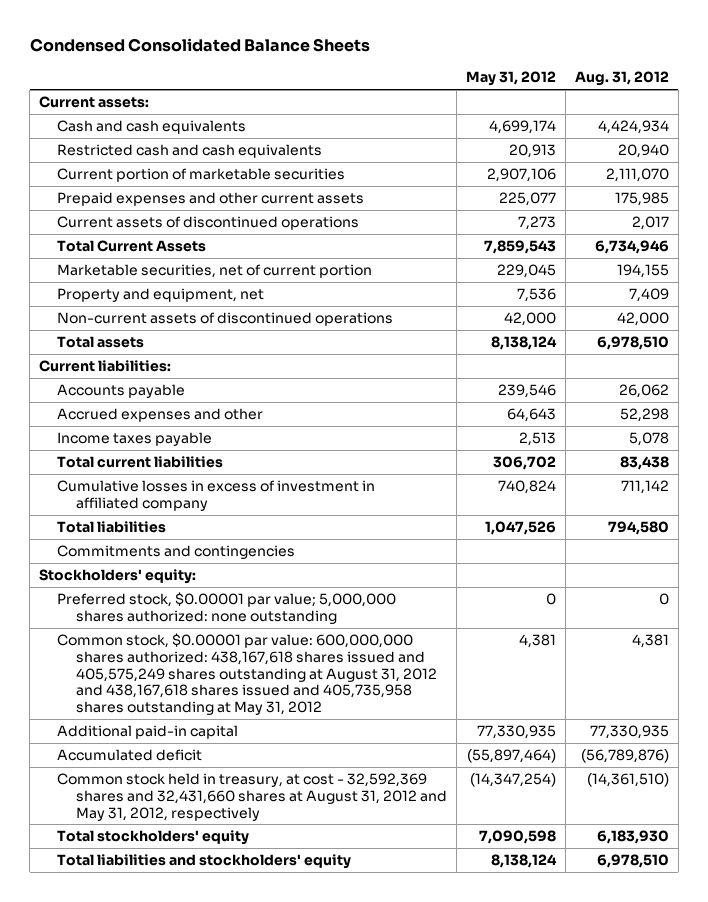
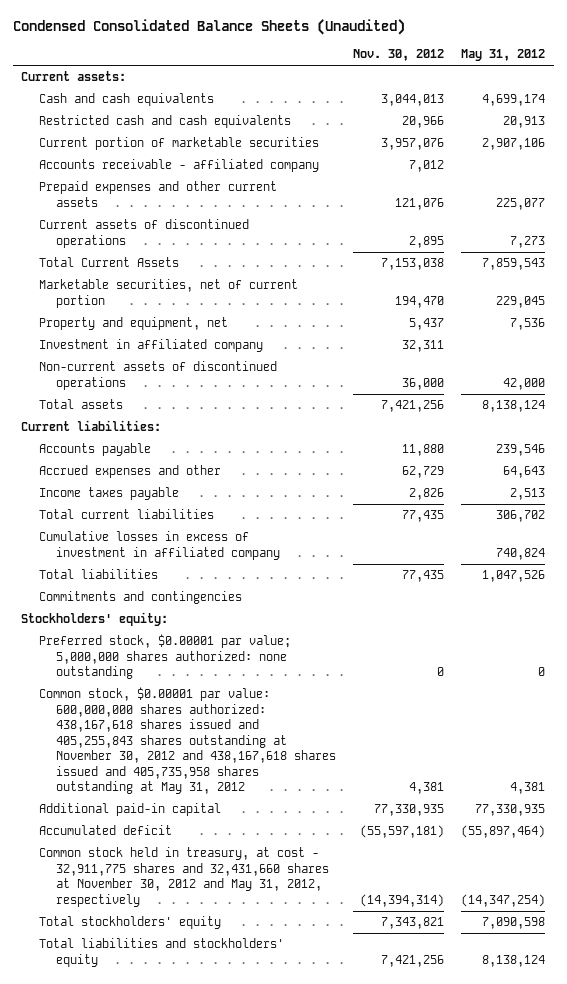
- Condensed Consolidated Balance Sheets
+ Condensed Consolidated Balance Sheets (Unaudited)
- | May 31, 2012 | Aug. 31, 2012
+ | Nov. 30, 2012 | May 31, 2012
+ Accounts receivable - affiliated company | 7,012 |
+ Investment in affiliated company | 32,311 |
- Common stock, $0.00001 par value: 600,000,000 shares authorized: 438,167,618 shares issued and 405,575,249 shares outstanding at August 31, 2012 and 438,167,618 shares issued and 405,735,958 shares outstanding at May 31, 2012 | 4,381 | 4,381
+ Common stock, $0.00001 par value: 600,000,000 shares authorized: 438,167,618 shares issued and 405,255,843 shares outstanding at November 30, 2012 and 438,167,618 shares issued and 405,735,958 shares outstanding at May 31, 2012 | 4,381 | 4,381
- Common stock held in treasury, at cost - 32,592,369 shares and 32,431,660 shares at August 31, 2012 and May 31, 2012, respectively | (14,347,254) | (14,361,510)
+ Common stock held in treasury, at cost - 32,911,775 shares and 32,431,660 shares at November 30, 2012 and May 31, 2012, respectively | (14,394,314) | (14,347,254)

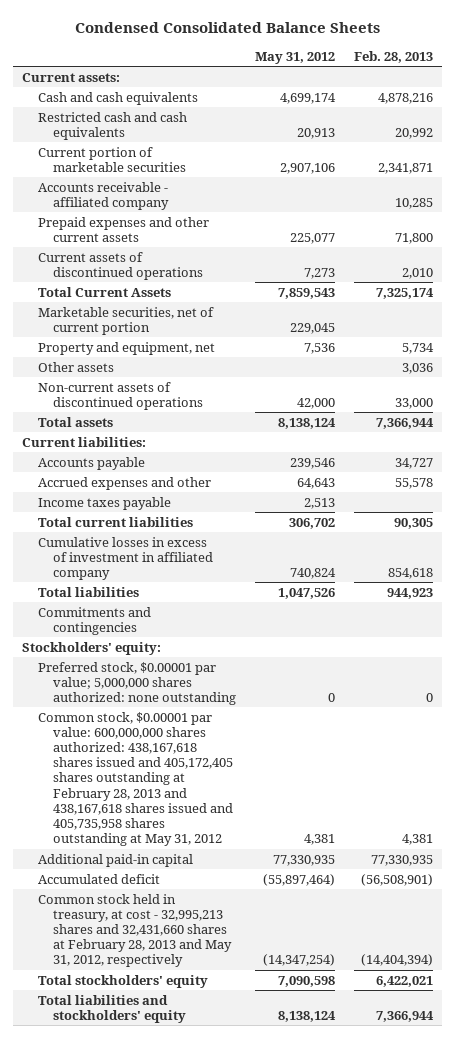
- Condensed Consolidated Balance Sheets (Unaudited)
+ Condensed Consolidated Balance Sheets
- | Nov. 30, 2012 | May 31, 2012
+ | May 31, 2012 | Feb. 28, 2013
- Investment in affiliated company | 32,311 |
+ Other assets | | 3,036
- Common stock, $0.00001 par value: 600,000,000 shares authorized: 438,167,618 shares issued and 405,255,843 shares outstanding at November 30, 2012 and 438,167,618 shares issued and 405,735,958 shares outstanding at May 31, 2012 | 4,381 | 4,381
+ Common stock, $0.00001 par value: 600,000,000 shares authorized: 438,167,618 shares issued and 405,172,405 shares outstanding at February 28, 2013 and 438,167,618 shares issued and 405,735,958 shares outstanding at May 31, 2012 | 4,381 | 4,381
- Common stock held in treasury, at cost - 32,911,775 shares and 32,431,660 shares at November 30, 2012 and May 31, 2012, respectively | (14,394,314) | (14,347,254)
+ Common stock held in treasury, at cost - 32,995,213 shares and 32,431,660 shares at February 28, 2013 and May 31, 2012, respectively | (14,347,254) | (14,404,394)

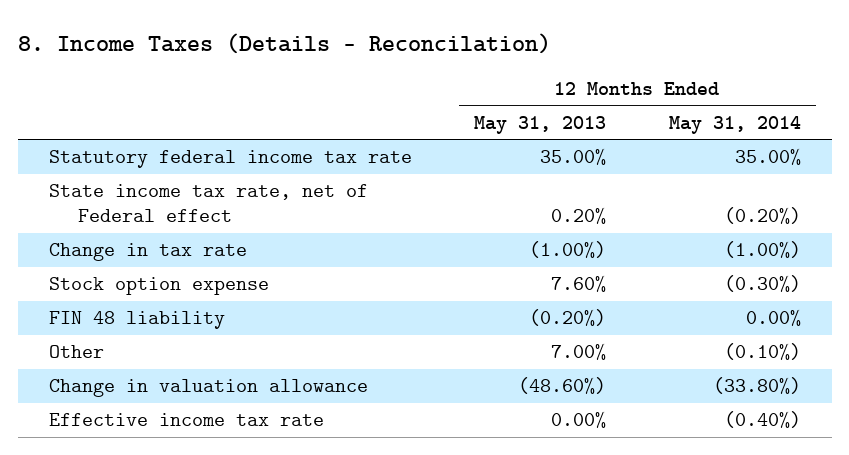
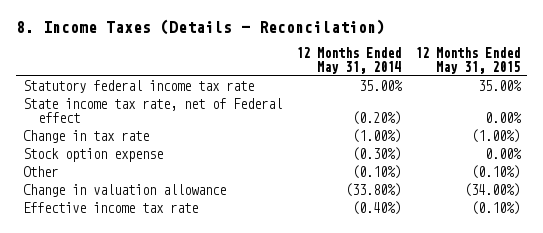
- | 12 Months Ended May 31, 2013 | 12 Months Ended May 31, 2014
+ | 12 Months Ended May 31, 2014 | 12 Months Ended May 31, 2015
- FIN 48 liability | (0.20%) | 0.00%

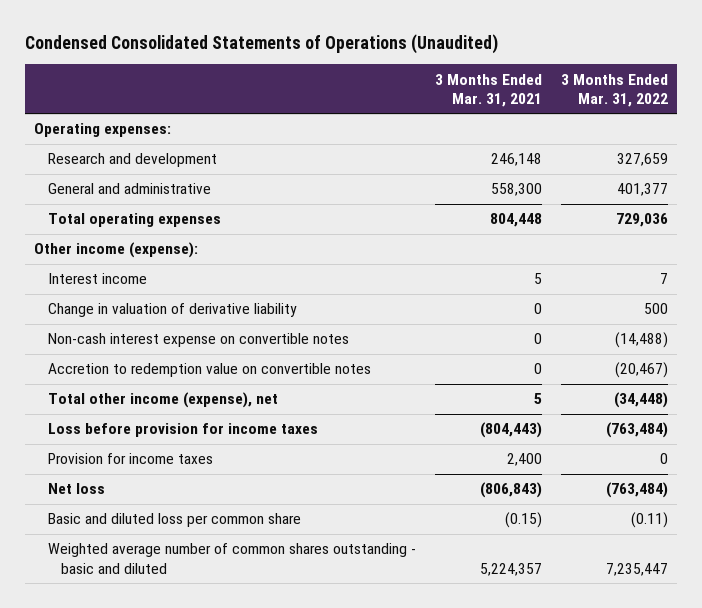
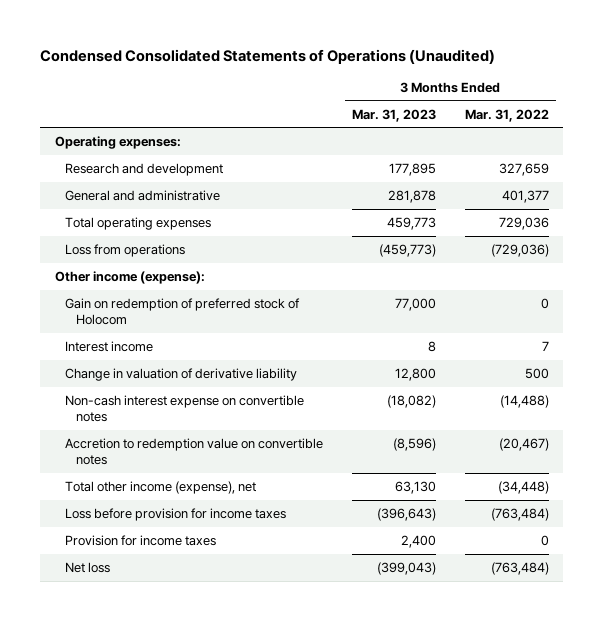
- | 3 Months Ended Mar. 31, 2021 | 3 Months Ended Mar. 31, 2022
+ | 3 Months Ended Mar. 31, 2023 | 3 Months Ended Mar. 31, 2022
+ Loss from operations | (459,773) | (729,036)
+ Gain on redemption of preferred stock of Holocom | 77,000 | 0
- Basic and diluted loss per common share | (0.15) | (0.11)
- Weighted average number of common shares outstanding - basic and diluted | 5,224,357 | 7,235,447

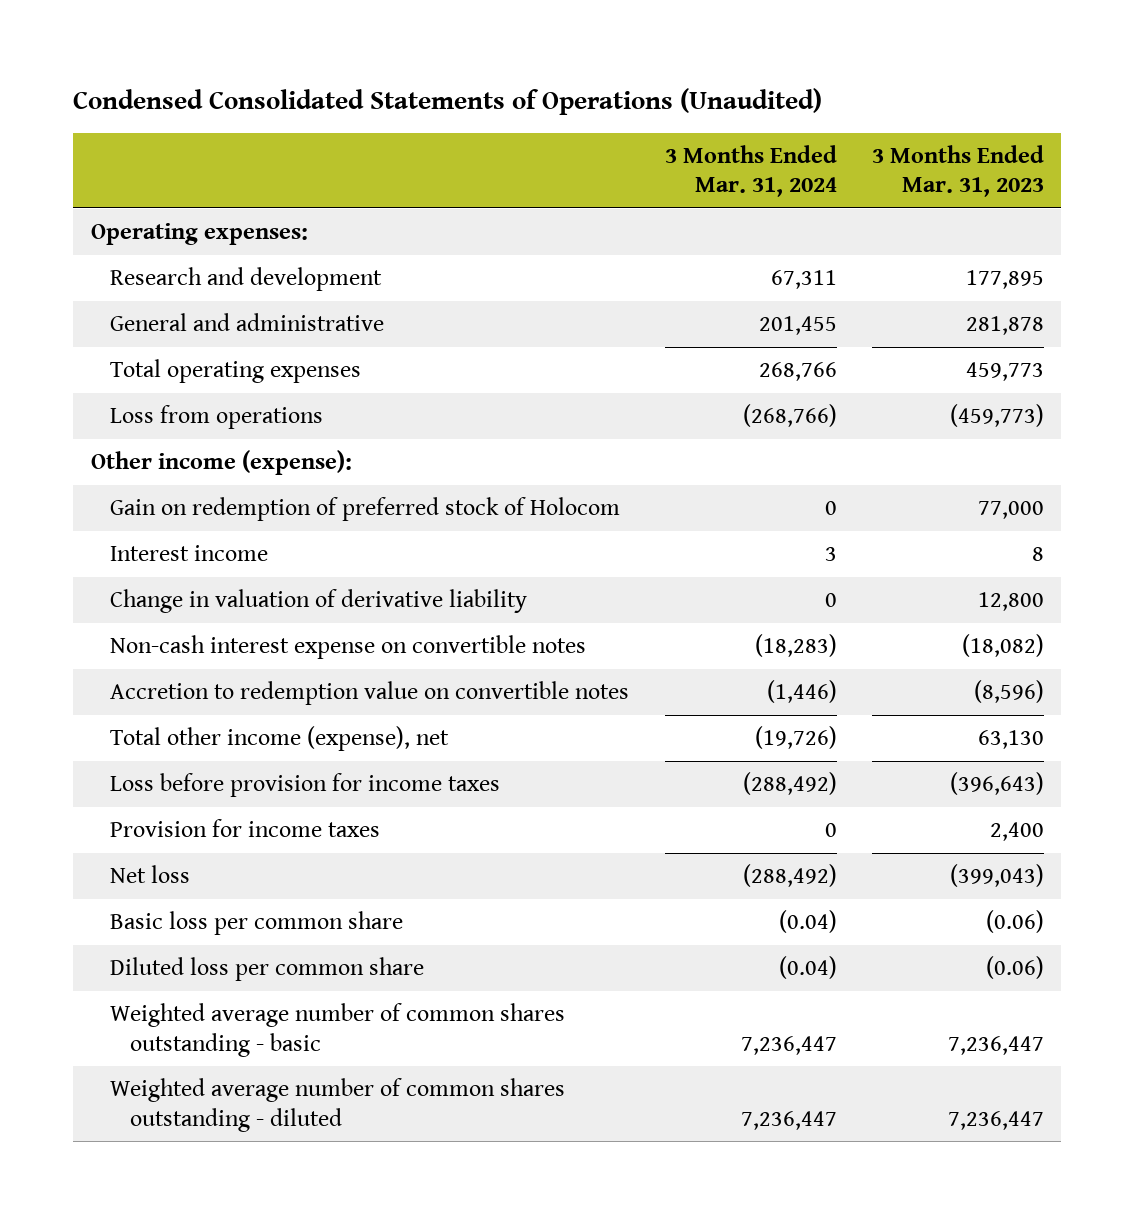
- | 3 Months Ended Mar. 31, 2023 | 3 Months Ended Mar. 31, 2022
+ | 3 Months Ended Mar. 31, 2024 | 3 Months Ended Mar. 31, 2023
+ Basic loss per common share | (0.04) | (0.06)
+ Diluted loss per common share | (0.04) | (0.06)
+ Weighted average number of common shares outstanding - basic | 7,236,447 | 7,236,447
+ Weighted average number of common shares outstanding - diluted | 7,236,447 | 7,236,447

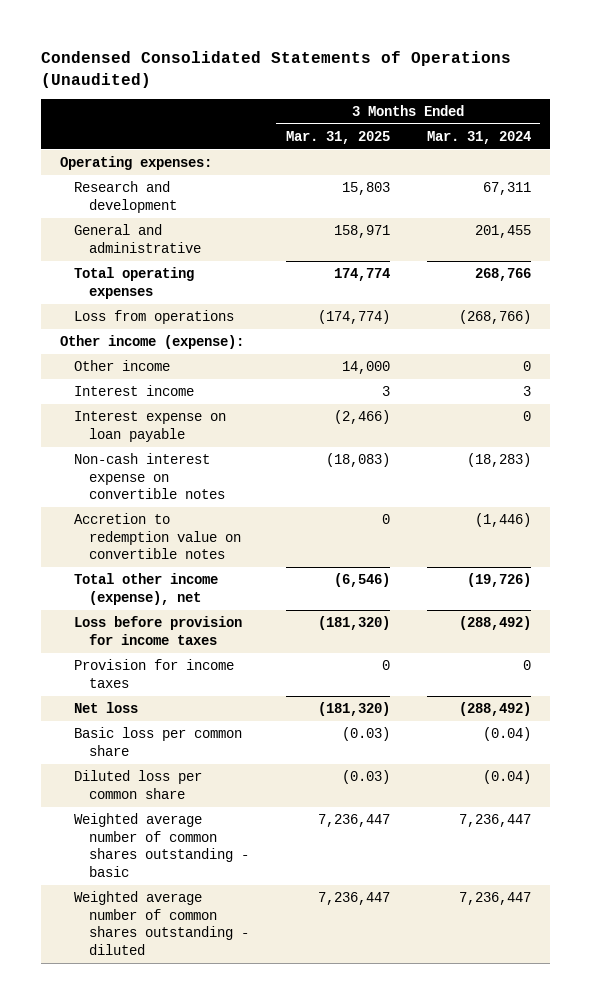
- | 3 Months Ended Mar. 31, 2024 | 3 Months Ended Mar. 31, 2023
+ | 3 Months Ended Mar. 31, 2025 | 3 Months Ended Mar. 31, 2024
- Gain on redemption of preferred stock of Holocom | 0 | 77,000
+ Other income | 14,000 | 0
- Change in valuation of derivative liability | 0 | 12,800
+ Interest expense on loan payable | (2,466) | 0

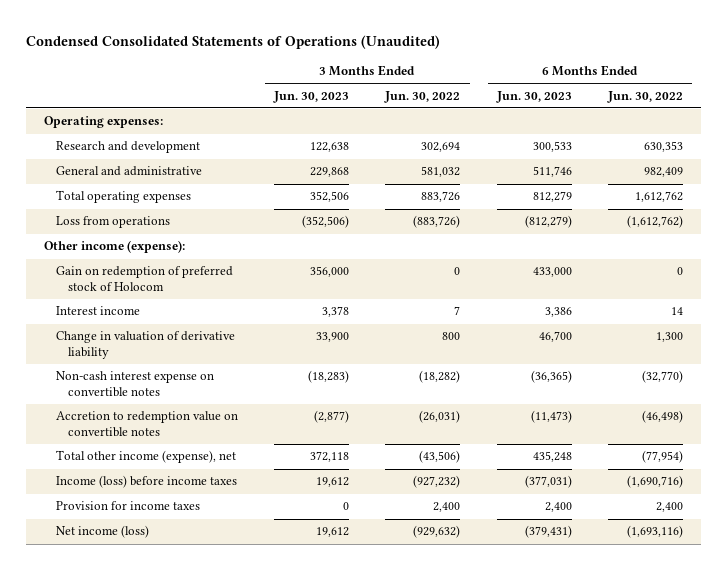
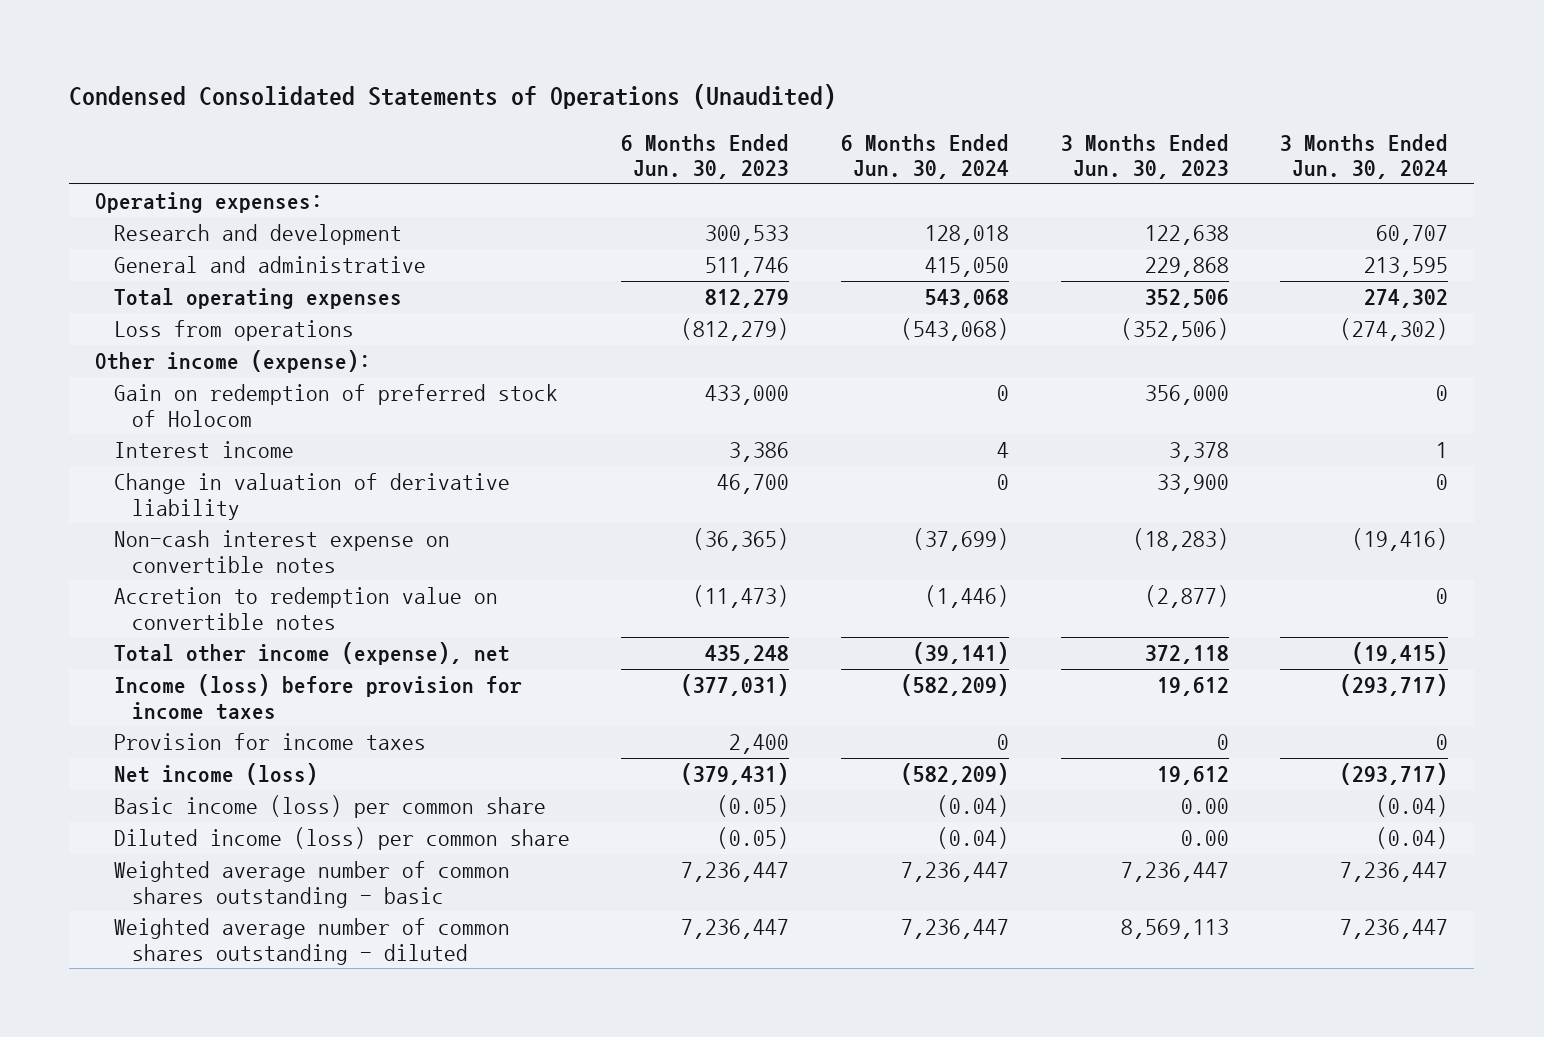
- | 3 Months Ended Jun. 30, 2023 | 3 Months Ended Jun. 30, 2022 | 6 Months Ended Jun. 30, 2023 | 6 Months Ended Jun. 30, 2022
+ | 6 Months Ended Jun. 30, 2023 | 6 Months Ended Jun. 30, 2024 | 3 Months Ended Jun. 30, 2023 | 3 Months Ended Jun. 30, 2024
- Income (loss) before income taxes | 19,612 | (927,232) | (377,031) | (1,690,716)
+ Income (loss) before provision for income taxes | (377,031) | (582,209) | 19,612 | (293,717)
+ Basic income (loss) per common share | (0.05) | (0.04) | 0.00 | (0.04)
+ Diluted income (loss) per common share | (0.05) | (0.04) | 0.00 | (0.04)
+ Weighted average number of common shares outstanding - basic | 7,236,447 | 7,236,447 | 7,236,447 | 7,236,447
+ Weighted average number of common shares outstanding - diluted | 7,236,447 | 7,236,447 | 8,569,113 | 7,236,447

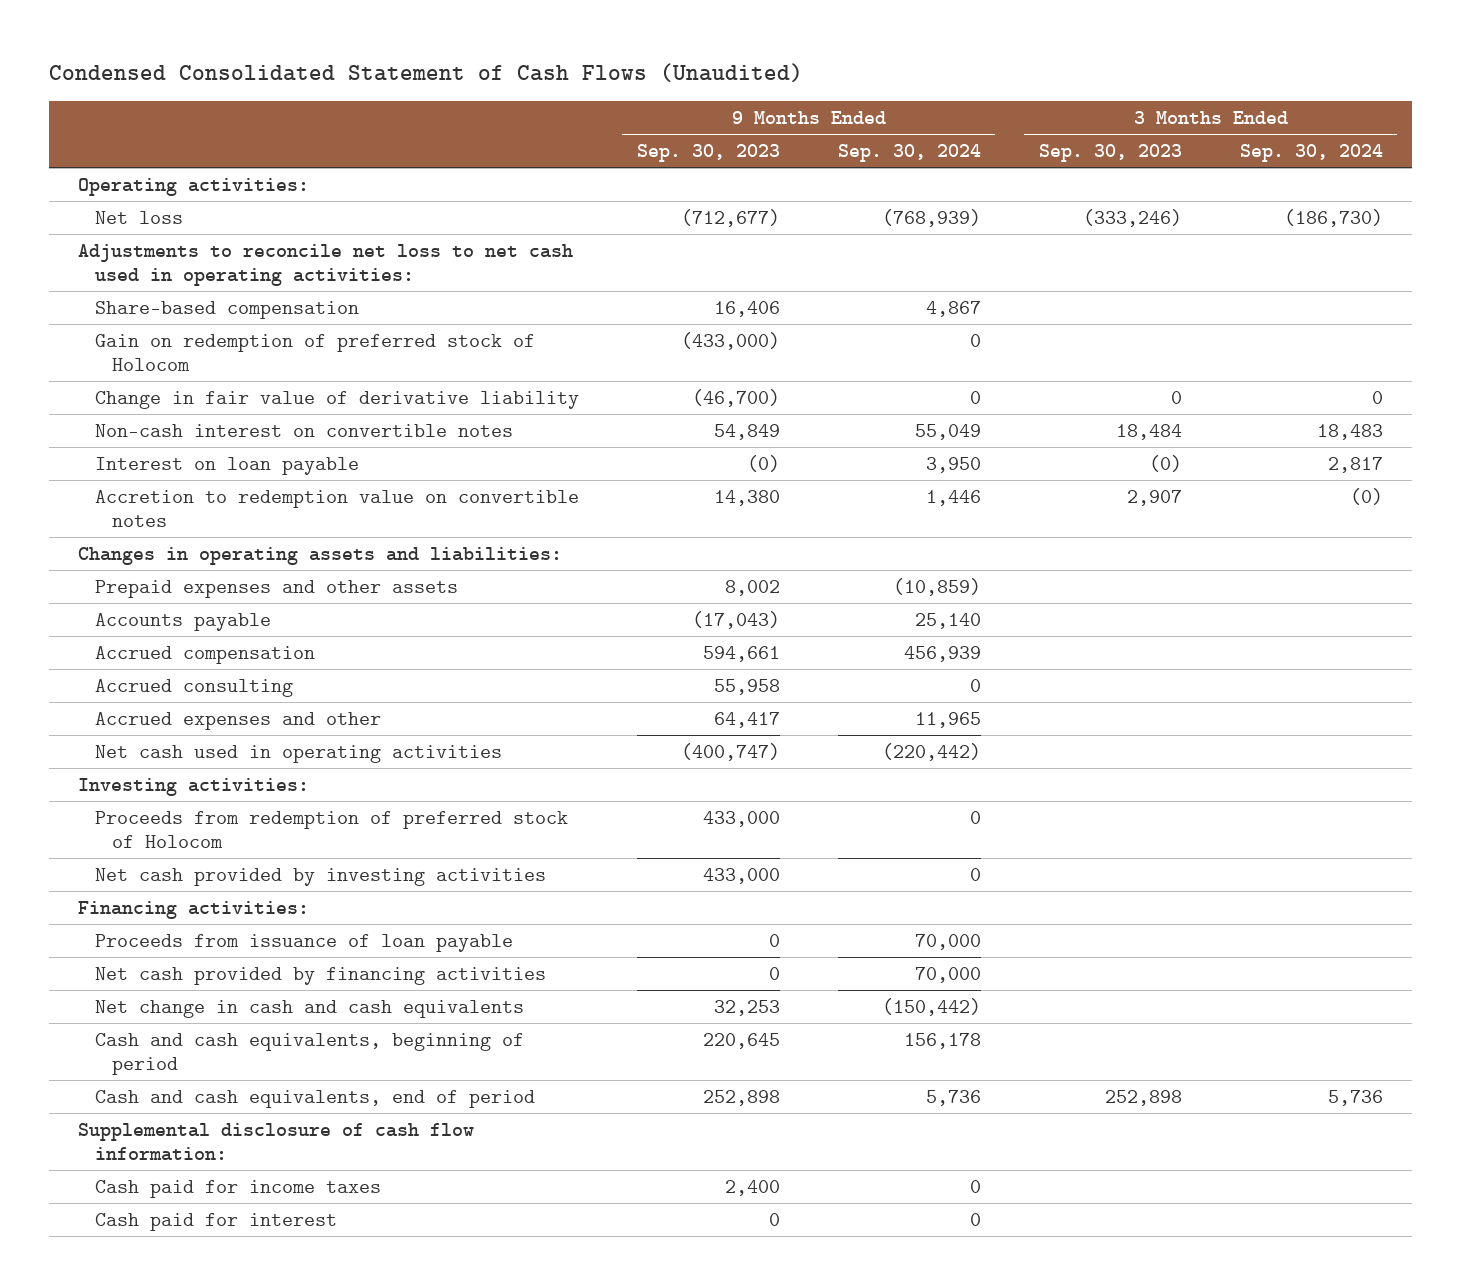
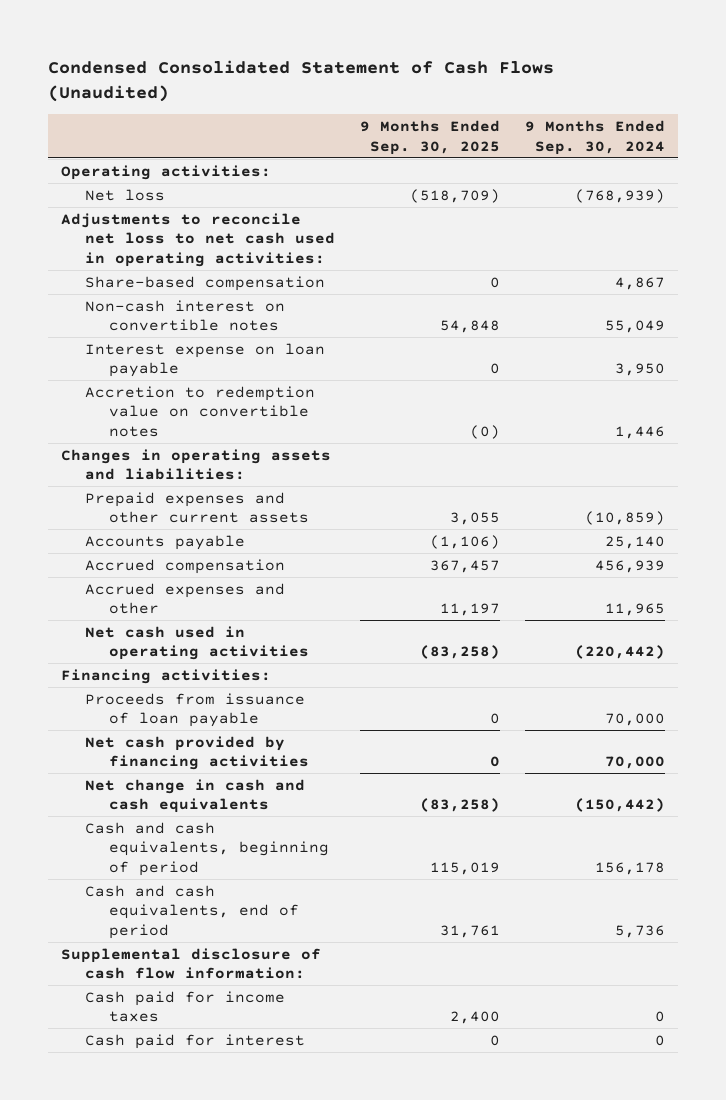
- | 9 Months Ended Sep. 30, 2023 | 9 Months Ended Sep. 30, 2024 | 3 Months Ended Sep. 30, 2023 | 3 Months Ended Sep. 30, 2024
+ | 9 Months Ended Sep. 30, 2025 | 9 Months Ended Sep. 30, 2024
- Gain on redemption of preferred stock of Holocom | (433,000) | 0 | |
- Change in fair value of derivative liability | (46,700) | 0 | 0 | 0
- Interest on loan payable | (0) | 3,950 | (0) | 2,817
+ Interest expense on loan payable | 0 | 3,950
- Prepaid expenses and other assets | 8,002 | (10,859) | |
+ Prepaid expenses and other current assets | 3,055 | (10,859)
- Accrued consulting | 55,958 | 0 | |
- Investing activities:
- Proceeds from redemption of preferred stock of Holocom | 433,000 | 0 | |
- Net cash provided by investing activities | 433,000 | 0 | |

